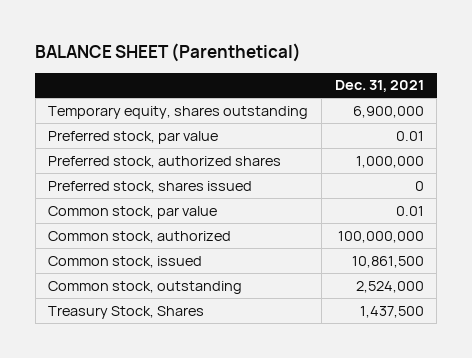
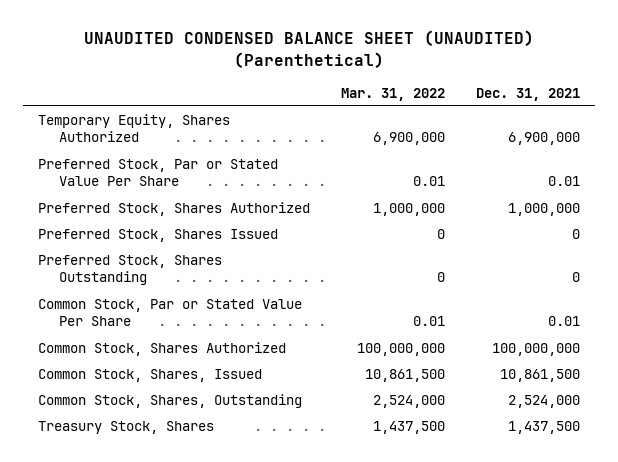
- BALANCE SHEET (Parenthetical)
+ UNAUDITED CONDENSED BALANCE SHEET (UNAUDITED) (Parenthetical)
- | Dec. 31, 2021
+ | Mar. 31, 2022 | Dec. 31, 2021
- Temporary equity, shares outstanding | 6,900,000
- Preferred stock, par value | 0.01
- Preferred stock, authorized shares | 1,000,000
- Preferred stock, shares issued | 0
- Common stock, par value | 0.01
- Common stock, authorized | 100,000,000
- Common stock, issued | 10,861,500
- Common stock, outstanding | 2,524,000
+ Temporary Equity, Shares Authorized | 6,900,000 | 6,900,000
+ Preferred Stock, Par or Stated Value Per Share | 0.01 | 0.01
+ Preferred Stock, Shares Authorized | 1,000,000 | 1,000,000
+ Preferred Stock, Shares Issued | 0 | 0
+ Preferred Stock, Shares Outstanding | 0 | 0
+ Common Stock, Par or Stated Value Per Share | 0.01 | 0.01
+ Common Stock, Shares Authorized | 100,000,000 | 100,000,000
+ Common Stock, Shares, Issued | 10,861,500 | 10,861,500
+ Common Stock, Shares, Outstanding | 2,524,000 | 2,524,000

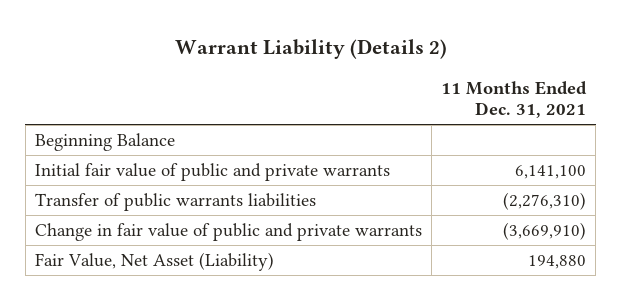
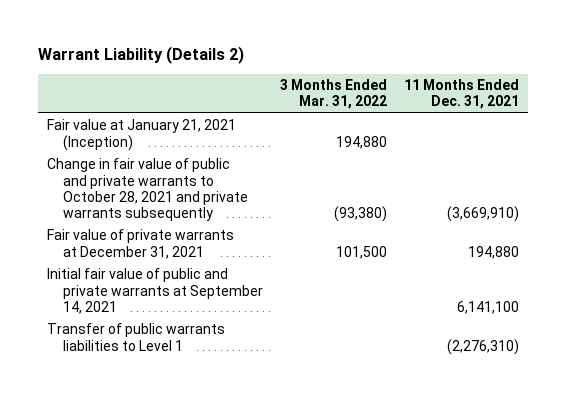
- | 11 Months Ended Dec. 31, 2021
+ | 3 Months Ended Mar. 31, 2022 | 11 Months Ended Dec. 31, 2021
- Beginning Balance
- Initial fair value of public and private warrants | 6,141,100
- Transfer of public warrants liabilities | (2,276,310)
- Change in fair value of public and private warrants | (3,669,910)
- Fair Value, Net Asset (Liability) | 194,880
+ Fair value at January 21, 2021 (Inception) | 194,880 |
+ Change in fair value of public and private warrants to October 28, 2021 and private warrants subsequently | (93,380) | (3,669,910)
+ Fair value of private warrants at December 31, 2021 | 101,500 | 194,880
+ Initial fair value of public and private warrants at September 14, 2021 | | 6,141,100
+ Transfer of public warrants liabilities to Level 1 | | (2,276,310)

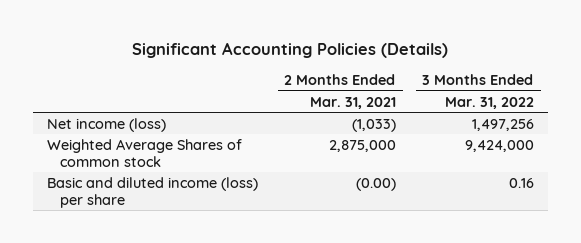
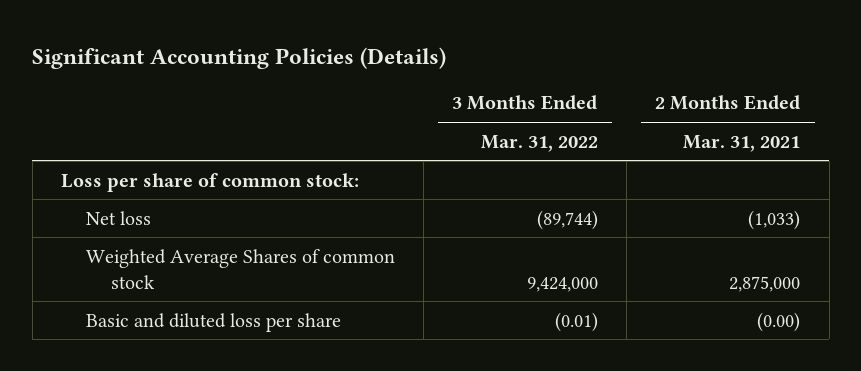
- | 2 Months Ended Mar. 31, 2021 | 3 Months Ended Mar. 31, 2022
+ | 3 Months Ended Mar. 31, 2022 | 2 Months Ended Mar. 31, 2021
- Net income (loss) | (1,033) | 1,497,256
+ Loss per share of common stock:
+ Net loss | (89,744) | (1,033)
- Basic and diluted income (loss) per share | (0.00) | 0.16
+ Basic and diluted loss per share | (0.01) | (0.00)

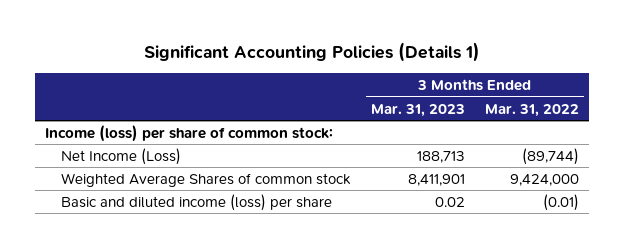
- Significant Accounting Policies (Details)
+ Significant Accounting Policies (Details 1)
- | 3 Months Ended Mar. 31, 2022 | 2 Months Ended Mar. 31, 2021
+ | 3 Months Ended Mar. 31, 2023 | 3 Months Ended Mar. 31, 2022
- Loss per share of common stock:
- Net loss | (89,744) | (1,033)
+ Income (loss) per share of common stock:
+ Net Income (Loss) | 188,713 | (89,744)
- Basic and diluted loss per share | (0.01) | (0.00)
+ Basic and diluted income (loss) per share | 0.02 | (0.01)

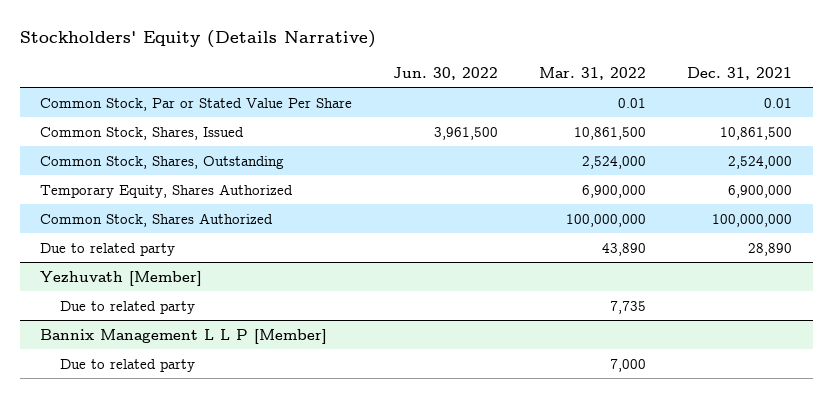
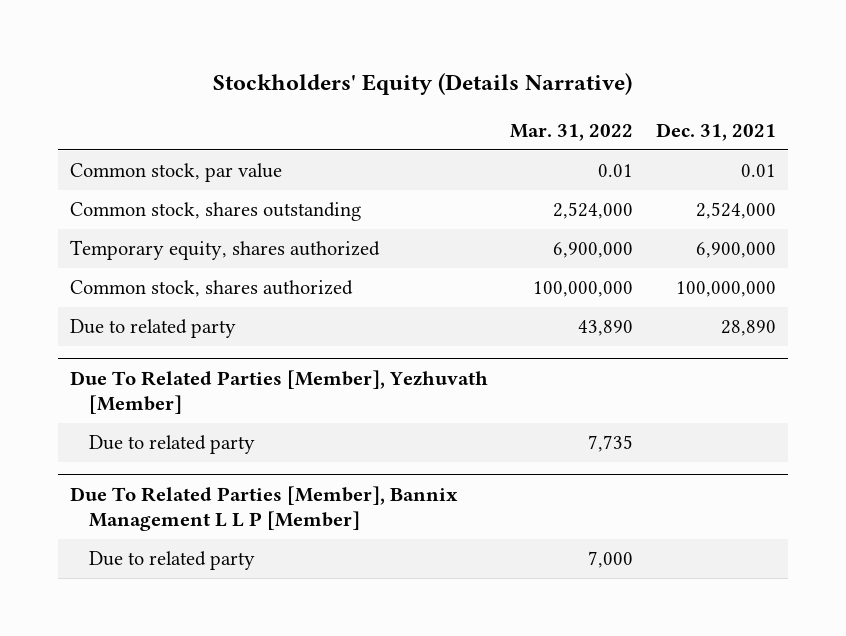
- | Jun. 30, 2022 | Mar. 31, 2022 | Dec. 31, 2021
+ | Mar. 31, 2022 | Dec. 31, 2021
- Common Stock, Par or Stated Value Per Share | | 0.01 | 0.01
- Common Stock, Shares, Issued | 3,961,500 | 10,861,500 | 10,861,500
- Common Stock, Shares, Outstanding | | 2,524,000 | 2,524,000
- Temporary Equity, Shares Authorized | | 6,900,000 | 6,900,000
- Common Stock, Shares Authorized | | 100,000,000 | 100,000,000
+ Common stock, par value | 0.01 | 0.01
+ Common stock, shares outstanding | 2,524,000 | 2,524,000
+ Temporary equity, shares authorized | 6,900,000 | 6,900,000
+ Common stock, shares authorized | 100,000,000 | 100,000,000
- Yezhuvath [Member]
+ Due To Related Parties [Member], Yezhuvath [Member]
- Bannix Management L L P [Member]
+ Due To Related Parties [Member], Bannix Management L L P [Member]

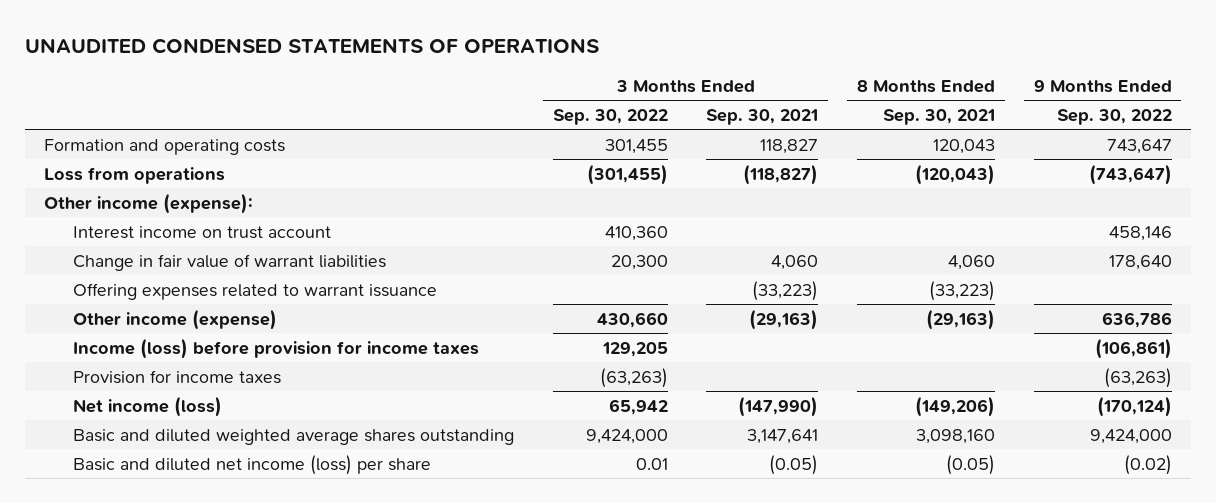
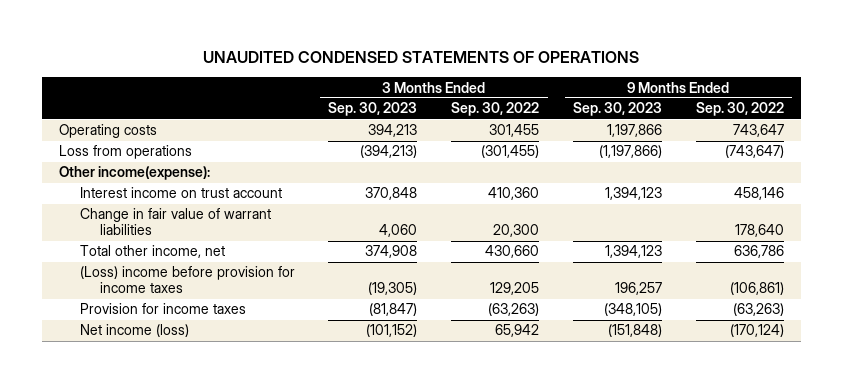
- | 3 Months Ended Sep. 30, 2022 | 3 Months Ended Sep. 30, 2021 | 8 Months Ended Sep. 30, 2021 | 9 Months Ended Sep. 30, 2022
+ | 3 Months Ended Sep. 30, 2023 | 3 Months Ended Sep. 30, 2022 | 9 Months Ended Sep. 30, 2023 | 9 Months Ended Sep. 30, 2022
- Formation and operating costs | 301,455 | 118,827 | 120,043 | 743,647
+ Operating costs | 394,213 | 301,455 | 1,197,866 | 743,647
- Other income (expense):
+ Other income(expense):
- Offering expenses related to warrant issuance | | (33,223) | (33,223) |
- Other income (expense) | 430,660 | (29,163) | (29,163) | 636,786
- Income (loss) before provision for income taxes | 129,205 | | | (106,861)
+ Total other income, net | 374,908 | 430,660 | 1,394,123 | 636,786
+ (Loss) income before provision for income taxes | (19,305) | 129,205 | 196,257 | (106,861)
- Basic and diluted weighted average shares outstanding | 9,424,000 | 3,147,641 | 3,098,160 | 9,424,000
- Basic and diluted net income (loss) per share | 0.01 | (0.05) | (0.05) | (0.02)

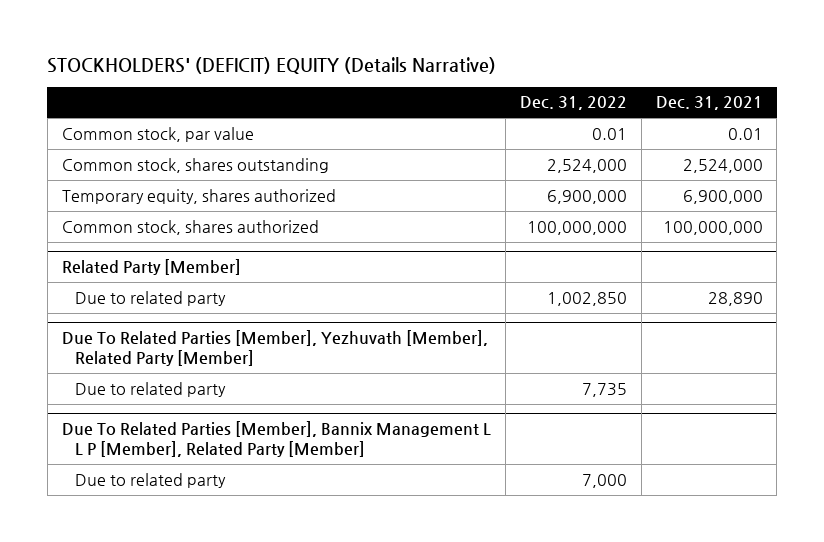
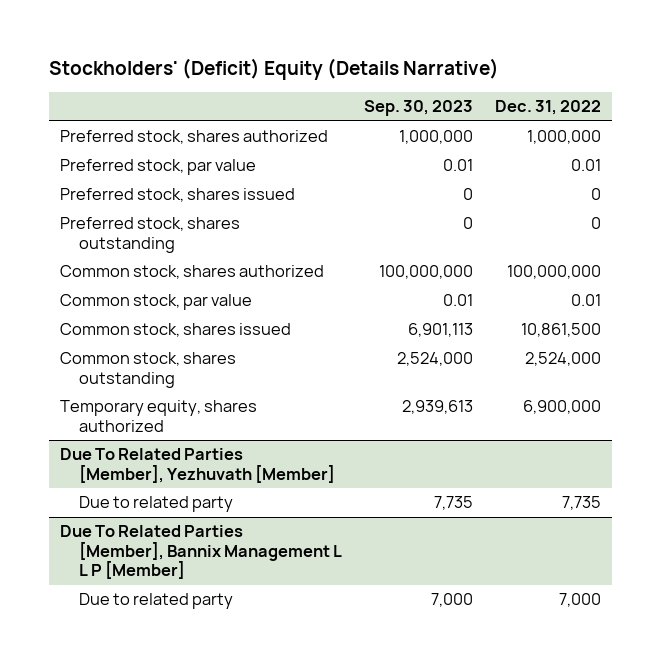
- STOCKHOLDERS' (DEFICIT) EQUITY (Details Narrative)
+ Stockholders' (Deficit) Equity (Details Narrative)
- | Dec. 31, 2022 | Dec. 31, 2021
+ | Sep. 30, 2023 | Dec. 31, 2022
+ Preferred stock, shares authorized | 1,000,000 | 1,000,000
+ Preferred stock, par value | 0.01 | 0.01
+ Preferred stock, shares issued | 0 | 0
+ Preferred stock, shares outstanding | 0 | 0
moved up: Common stock, shares authorized | 100,000,000 | 100,000,000
+ Common stock, shares issued | 6,901,113 | 10,861,500
- Related Party [Member]
- Due to related party | 1,002,850 | 28,890
- Due To Related Parties [Member], Yezhuvath [Member], Related Party [Member]
+ Due To Related Parties [Member], Yezhuvath [Member]
- Due To Related Parties [Member], Bannix Management L L P [Member], Related Party [Member]
+ Due To Related Parties [Member], Bannix Management L L P [Member]

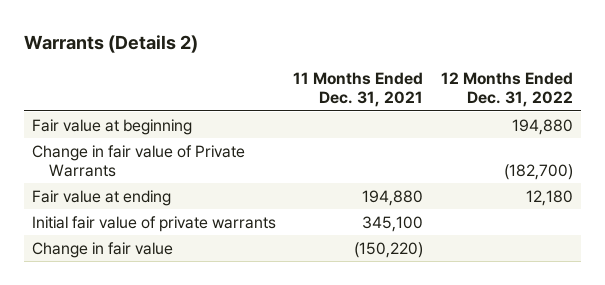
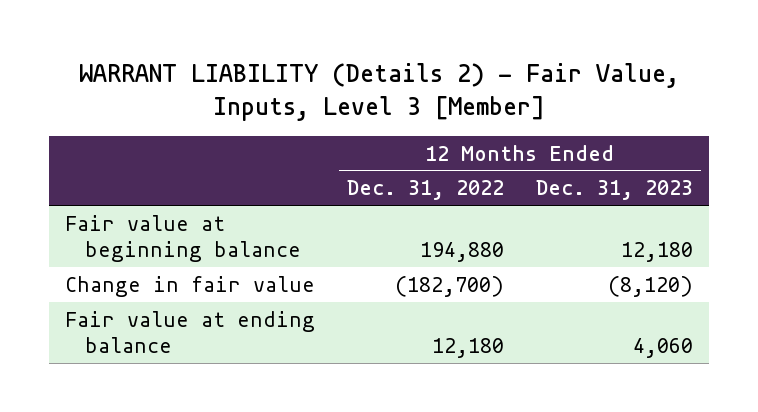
- Warrants (Details 2)
+ WARRANT LIABILITY (Details 2) - Fair Value, Inputs, Level 3 [Member]
- | 11 Months Ended Dec. 31, 2021 | 12 Months Ended Dec. 31, 2022
+ | 12 Months Ended Dec. 31, 2022 | 12 Months Ended Dec. 31, 2023
- Fair value at beginning | | 194,880
- Change in fair value of Private Warrants | | (182,700)
- Fair value at ending | 194,880 | 12,180
- Initial fair value of private warrants | 345,100 |
- Change in fair value | (150,220) |
+ Fair value at beginning balance | 194,880 | 12,180
+ Change in fair value | (182,700) | (8,120)
+ Fair value at ending balance | 12,180 | 4,060

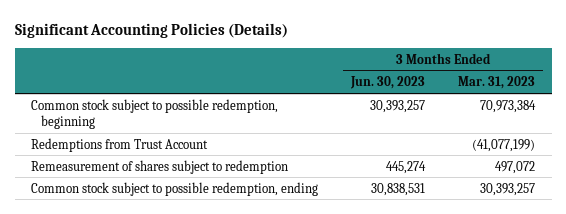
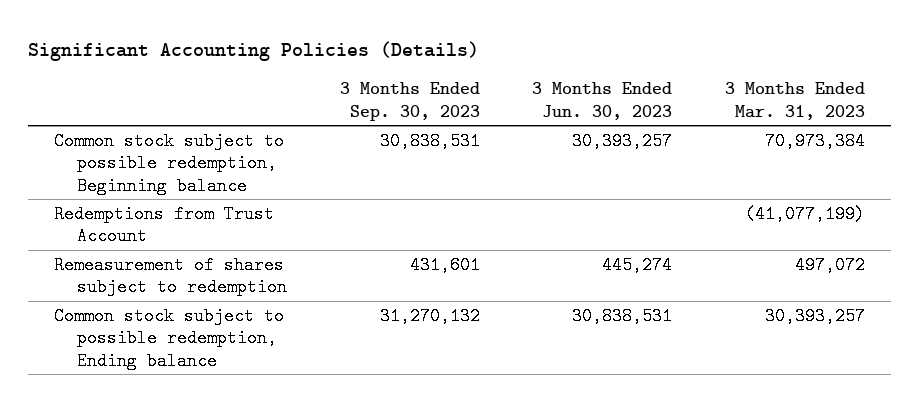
- | 3 Months Ended Jun. 30, 2023 | 3 Months Ended Mar. 31, 2023
+ | 3 Months Ended Sep. 30, 2023 | 3 Months Ended Jun. 30, 2023 | 3 Months Ended Mar. 31, 2023
- Common stock subject to possible redemption, beginning | 30,393,257 | 70,973,384
+ Common stock subject to possible redemption, Beginning balance | 30,838,531 | 30,393,257 | 70,973,384
- Common stock subject to possible redemption, ending | 30,838,531 | 30,393,257
+ Common stock subject to possible redemption, Ending balance | 31,270,132 | 30,838,531 | 30,393,257

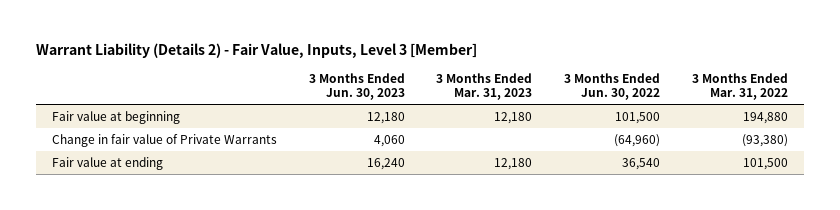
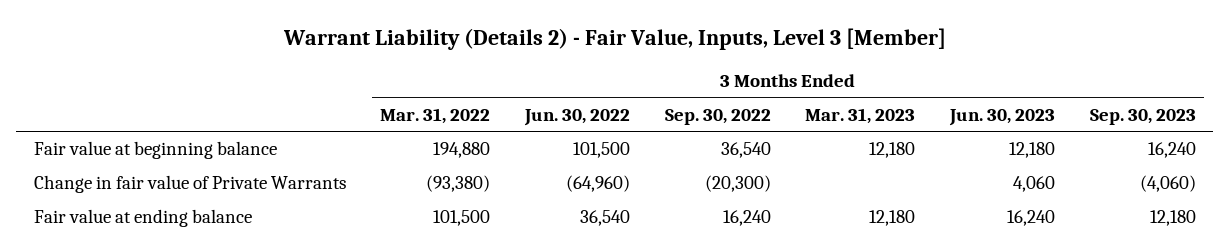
- | 3 Months Ended Jun. 30, 2023 | 3 Months Ended Mar. 31, 2023 | 3 Months Ended Jun. 30, 2022 | 3 Months Ended Mar. 31, 2022
+ | 3 Months Ended Mar. 31, 2022 | 3 Months Ended Jun. 30, 2022 | 3 Months Ended Sep. 30, 2022 | 3 Months Ended Mar. 31, 2023 | 3 Months Ended Jun. 30, 2023 | 3 Months Ended Sep. 30, 2023
- Fair value at beginning | 12,180 | 12,180 | 101,500 | 194,880
+ Fair value at beginning balance | 194,880 | 101,500 | 36,540 | 12,180 | 12,180 | 16,240
- Fair value at ending | 16,240 | 12,180 | 36,540 | 101,500
+ Fair value at ending balance | 101,500 | 36,540 | 16,240 | 12,180 | 16,240 | 12,180

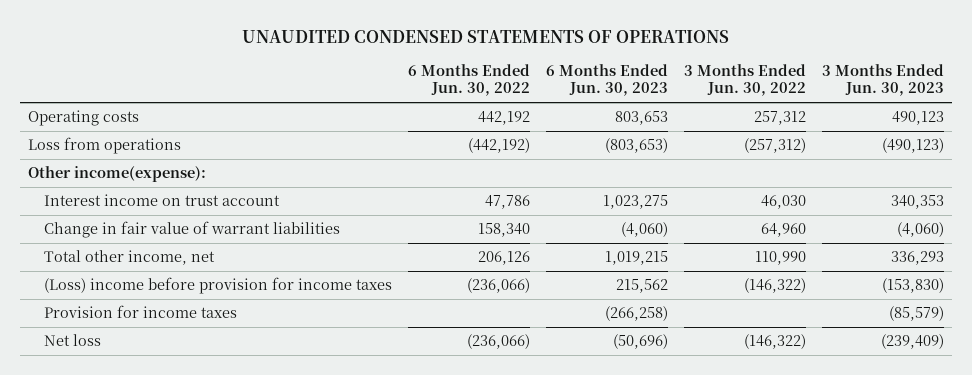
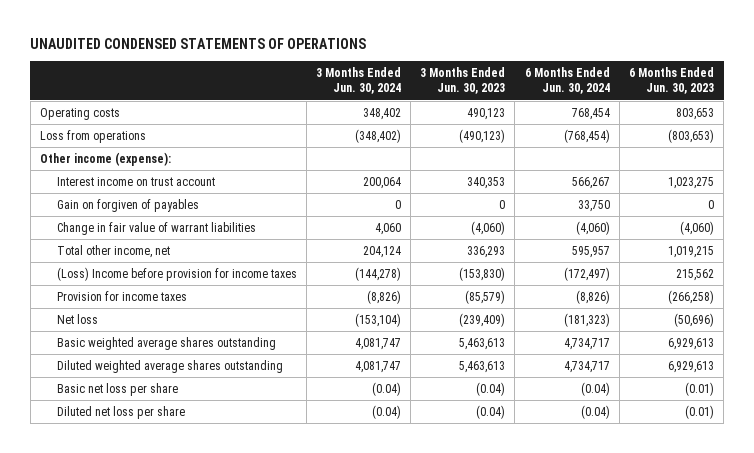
- | 6 Months Ended Jun. 30, 2022 | 6 Months Ended Jun. 30, 2023 | 3 Months Ended Jun. 30, 2022 | 3 Months Ended Jun. 30, 2023
+ | 3 Months Ended Jun. 30, 2024 | 3 Months Ended Jun. 30, 2023 | 6 Months Ended Jun. 30, 2024 | 6 Months Ended Jun. 30, 2023
- Other income(expense):
+ Other income (expense):
+ Gain on forgiven of payables | 0 | 0 | 33,750 | 0
- (Loss) income before provision for income taxes | (236,066) | 215,562 | (146,322) | (153,830)
+ (Loss) Income before provision for income taxes | (144,278) | (153,830) | (172,497) | 215,562
+ Basic weighted average shares outstanding | 4,081,747 | 5,463,613 | 4,734,717 | 6,929,613
+ Diluted weighted average shares outstanding | 4,081,747 | 5,463,613 | 4,734,717 | 6,929,613
+ Basic net loss per share | (0.04) | (0.04) | (0.04) | (0.01)
+ Diluted net loss per share | (0.04) | (0.04) | (0.04) | (0.01)

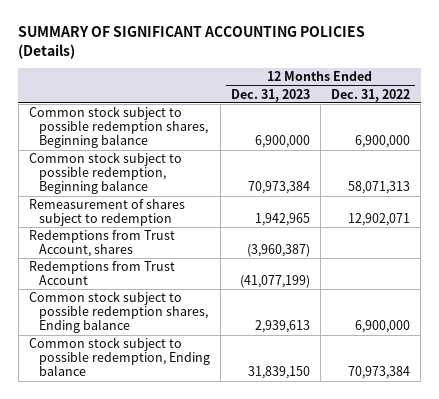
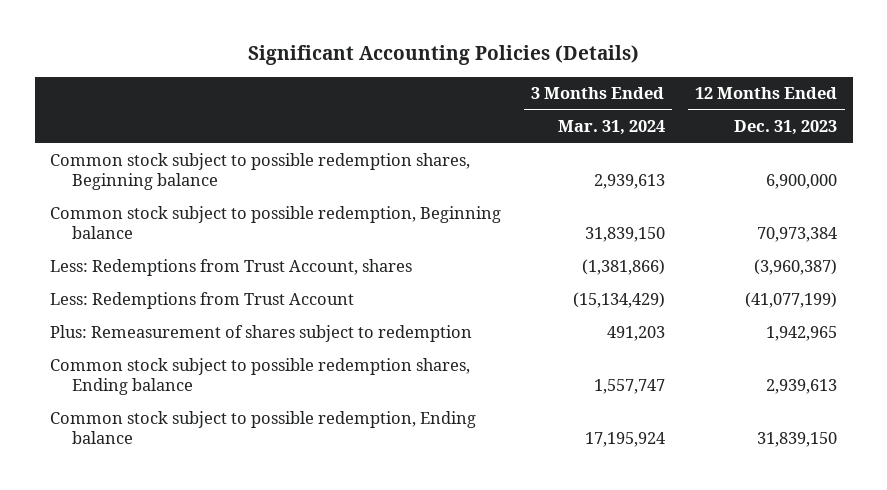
- SUMMARY OF SIGNIFICANT ACCOUNTING POLICIES (Details)
+ Significant Accounting Policies (Details)
- | 12 Months Ended Dec. 31, 2023 | 12 Months Ended Dec. 31, 2022
+ | 3 Months Ended Mar. 31, 2024 | 12 Months Ended Dec. 31, 2023
- Remeasurement of shares subject to redemption | 1,942,965 | 12,902,071
- Redemptions from Trust Account, shares | (3,960,387) |
- Redemptions from Trust Account | (41,077,199) |
+ Less: Redemptions from Trust Account, shares | (1,381,866) | (3,960,387)
+ Less: Redemptions from Trust Account | (15,134,429) | (41,077,199)
+ Plus: Remeasurement of shares subject to redemption | 491,203 | 1,942,965

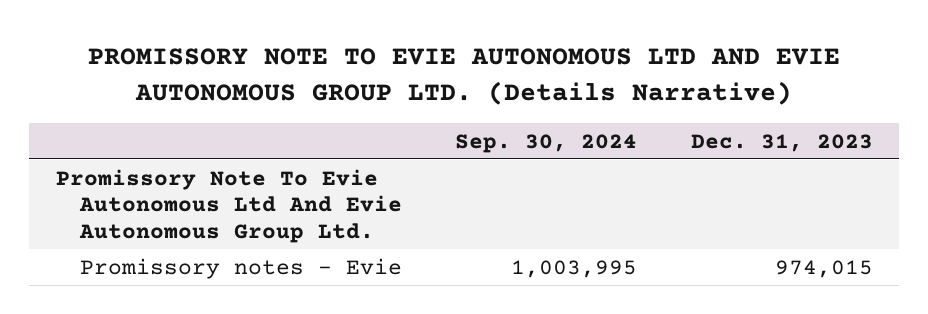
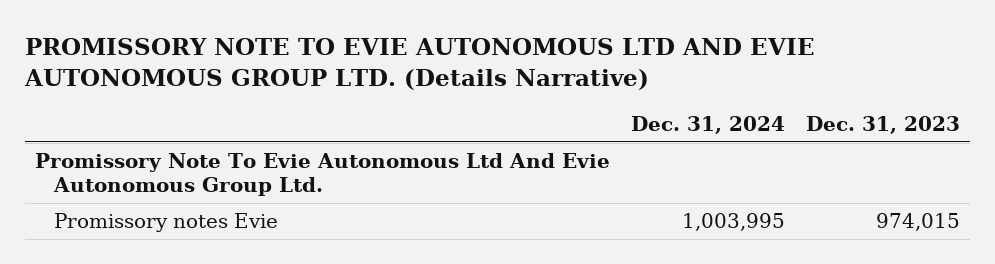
- | Sep. 30, 2024 | Dec. 31, 2023
+ | Dec. 31, 2024 | Dec. 31, 2023
- Promissory notes - Evie | 1,003,995 | 974,015
+ Promissory notes Evie | 1,003,995 | 974,015

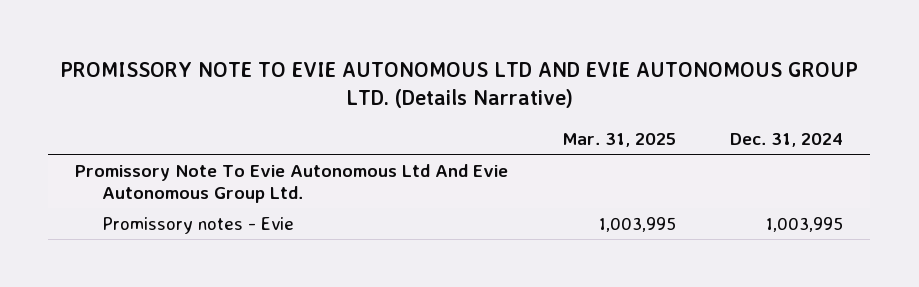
- | Dec. 31, 2024 | Dec. 31, 2023
+ | Mar. 31, 2025 | Dec. 31, 2024
- Promissory notes Evie | 1,003,995 | 974,015
+ Promissory notes - Evie | 1,003,995 | 1,003,995

